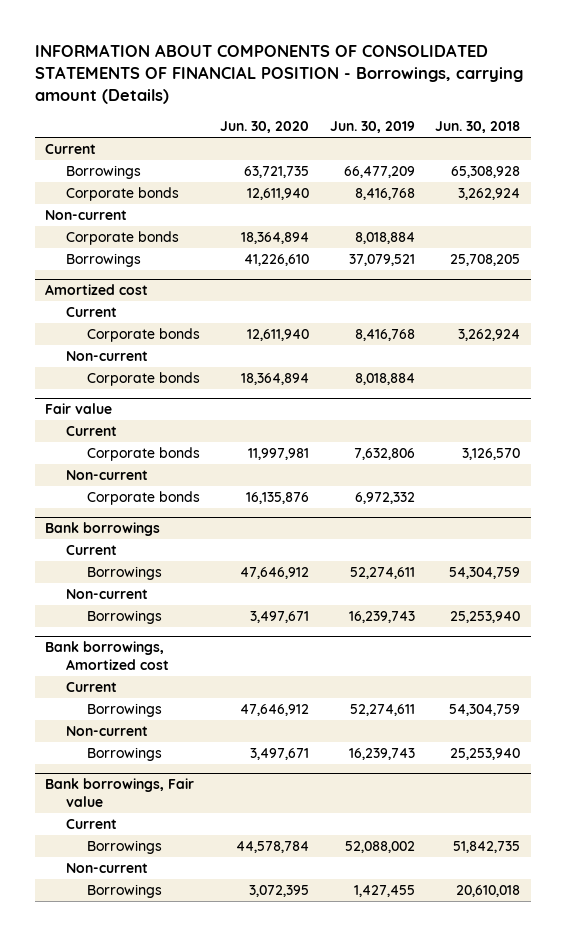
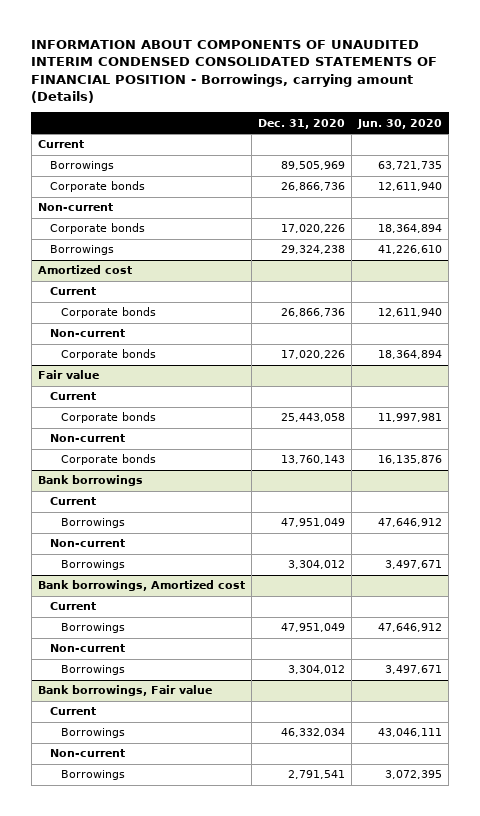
- INFORMATION ABOUT COMPONENTS OF CONSOLIDATED STATEMENTS OF FINANCIAL POSITION - Borrowings, carrying amount (Details)
+ INFORMATION ABOUT COMPONENTS OF UNAUDITED INTERIM CONDENSED CONSOLIDATED STATEMENTS OF FINANCIAL POSITION - Borrowings, carrying amount (Details)
- | Jun. 30, 2020 | Jun. 30, 2019 | Jun. 30, 2018
+ | Dec. 31, 2020 | Jun. 30, 2020
@ Bank borrowings, Fair value
- Borrowings | 44,578,784 | 52,088,002 | 51,842,735
+ Borrowings | 46,332,034 | 43,046,111

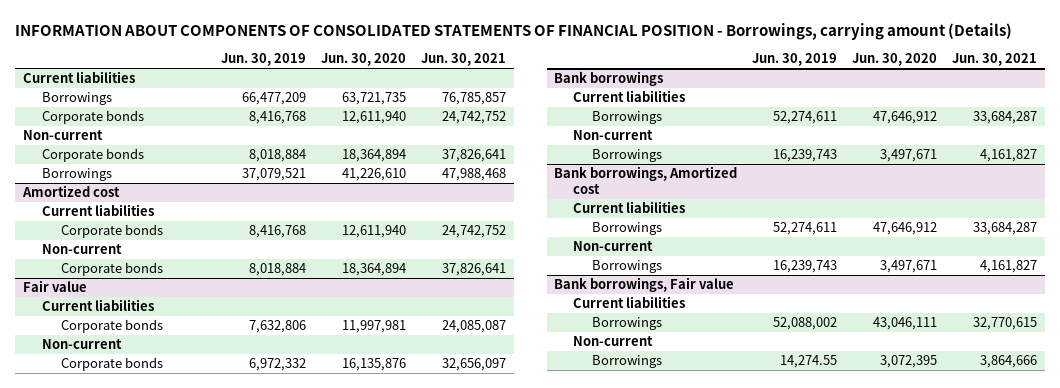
- INFORMATION ABOUT COMPONENTS OF UNAUDITED INTERIM CONDENSED CONSOLIDATED STATEMENTS OF FINANCIAL POSITION - Borrowings, carrying amount (Details)
+ INFORMATION ABOUT COMPONENTS OF CONSOLIDATED STATEMENTS OF FINANCIAL POSITION - Borrowings, carrying amount (Details)
- | Dec. 31, 2020 | Jun. 30, 2020
+ | Jun. 30, 2019 | Jun. 30, 2020 | Jun. 30, 2021
- Current
+ Current liabilities
@ Amortized cost
- Current
+ Current liabilities
@ Fair value
- Current
+ Current liabilities
@ Bank borrowings
- Current
+ Current liabilities
@ Bank borrowings, Amortized cost
- Current
+ Current liabilities
@ Bank borrowings, Fair value
- Current
+ Current liabilities

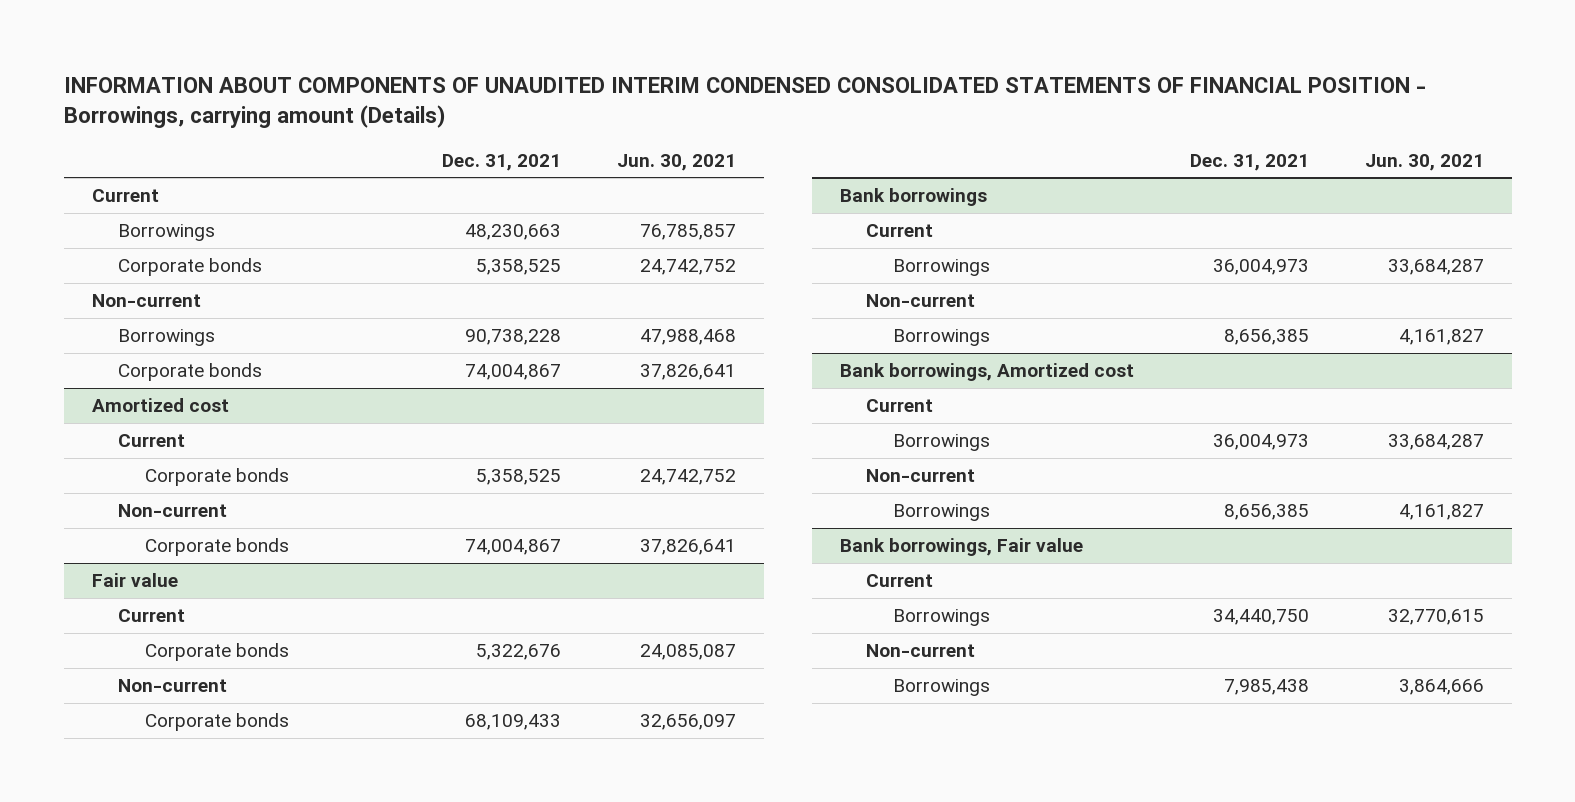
- INFORMATION ABOUT COMPONENTS OF CONSOLIDATED STATEMENTS OF FINANCIAL POSITION - Borrowings, carrying amount (Details)
+ INFORMATION ABOUT COMPONENTS OF UNAUDITED INTERIM CONDENSED CONSOLIDATED STATEMENTS OF FINANCIAL POSITION - Borrowings, carrying amount (Details)
- | Jun. 30, 2019 | Jun. 30, 2020 | Jun. 30, 2021
+ | Dec. 31, 2021 | Jun. 30, 2021
- Current liabilities
+ Current
moved down: Corporate bonds | 74,004,867 | 37,826,641
@ Amortized cost
- Current liabilities
+ Current
@ Fair value
- Current liabilities
+ Current
@ Bank borrowings
- Current liabilities
+ Current
@ Bank borrowings, Amortized cost
- Current liabilities
+ Current
@ Bank borrowings, Fair value
- Current liabilities
+ Current

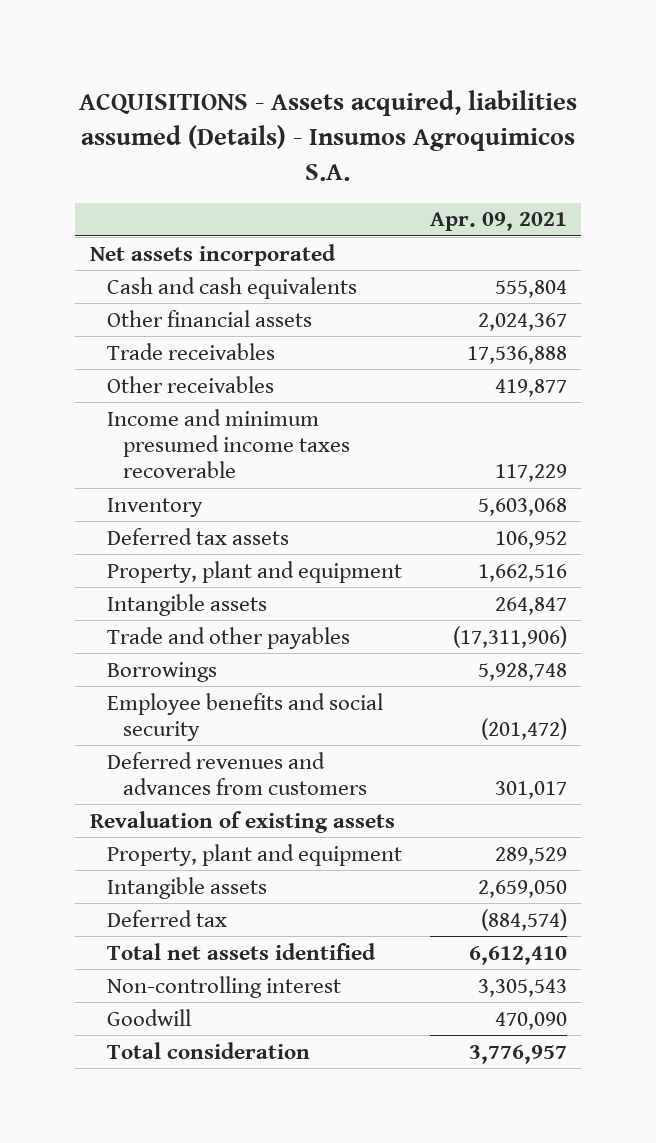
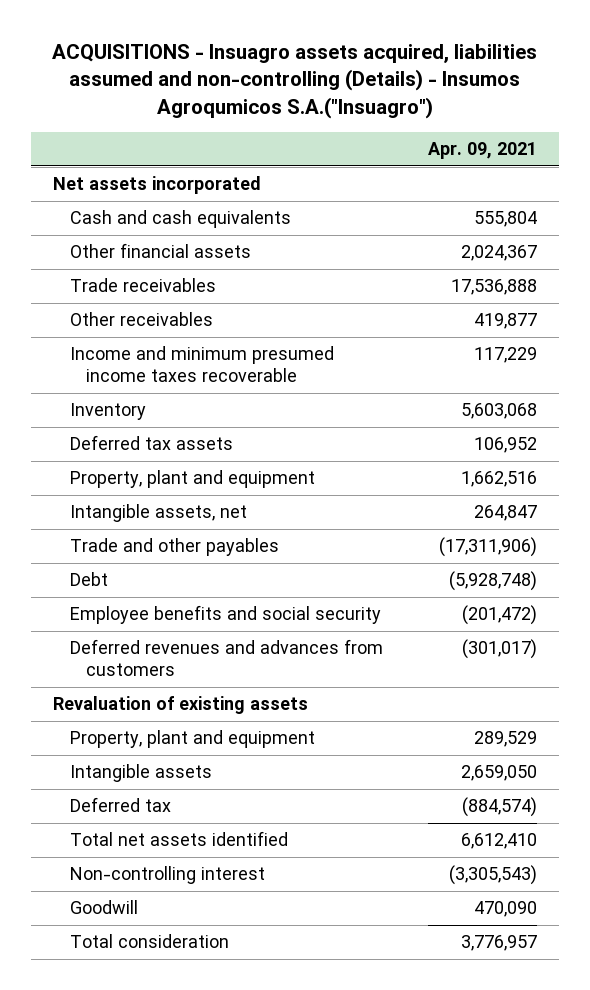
- ACQUISITIONS - Assets acquired, liabilities assumed (Details) - Insumos Agroquimicos S.A.
+ ACQUISITIONS - Insuagro assets acquired, liabilities assumed and non-controlling (Details) - Insumos Agroqumicos S.A.("Insuagro")
- Intangible assets | 264,847
+ Intangible assets, net | 264,847
- Borrowings | 5,928,748
+ Debt | (5,928,748)
- Deferred revenues and advances from customers | 301,017
+ Deferred revenues and advances from customers | (301,017)
- Non-controlling interest | 3,305,543
+ Non-controlling interest | (3,305,543)

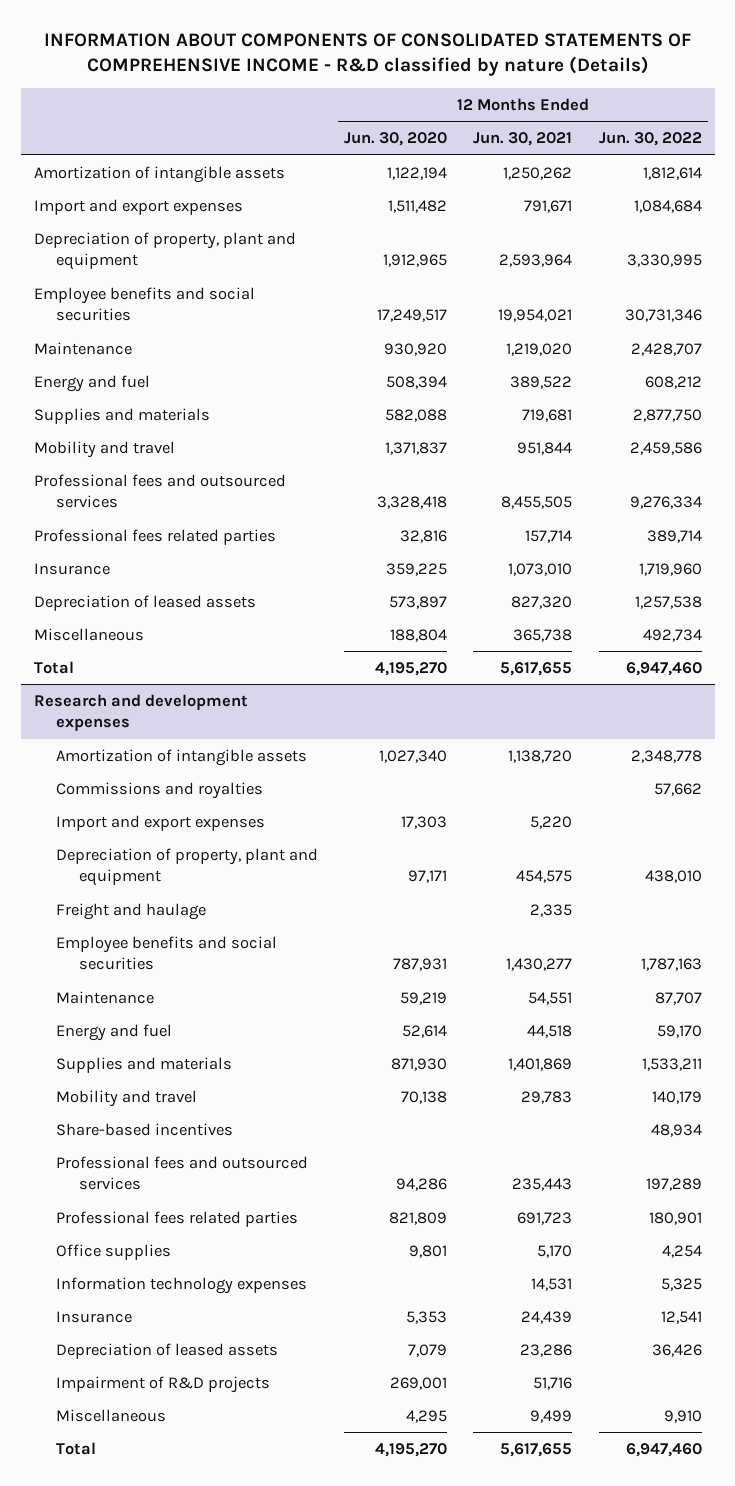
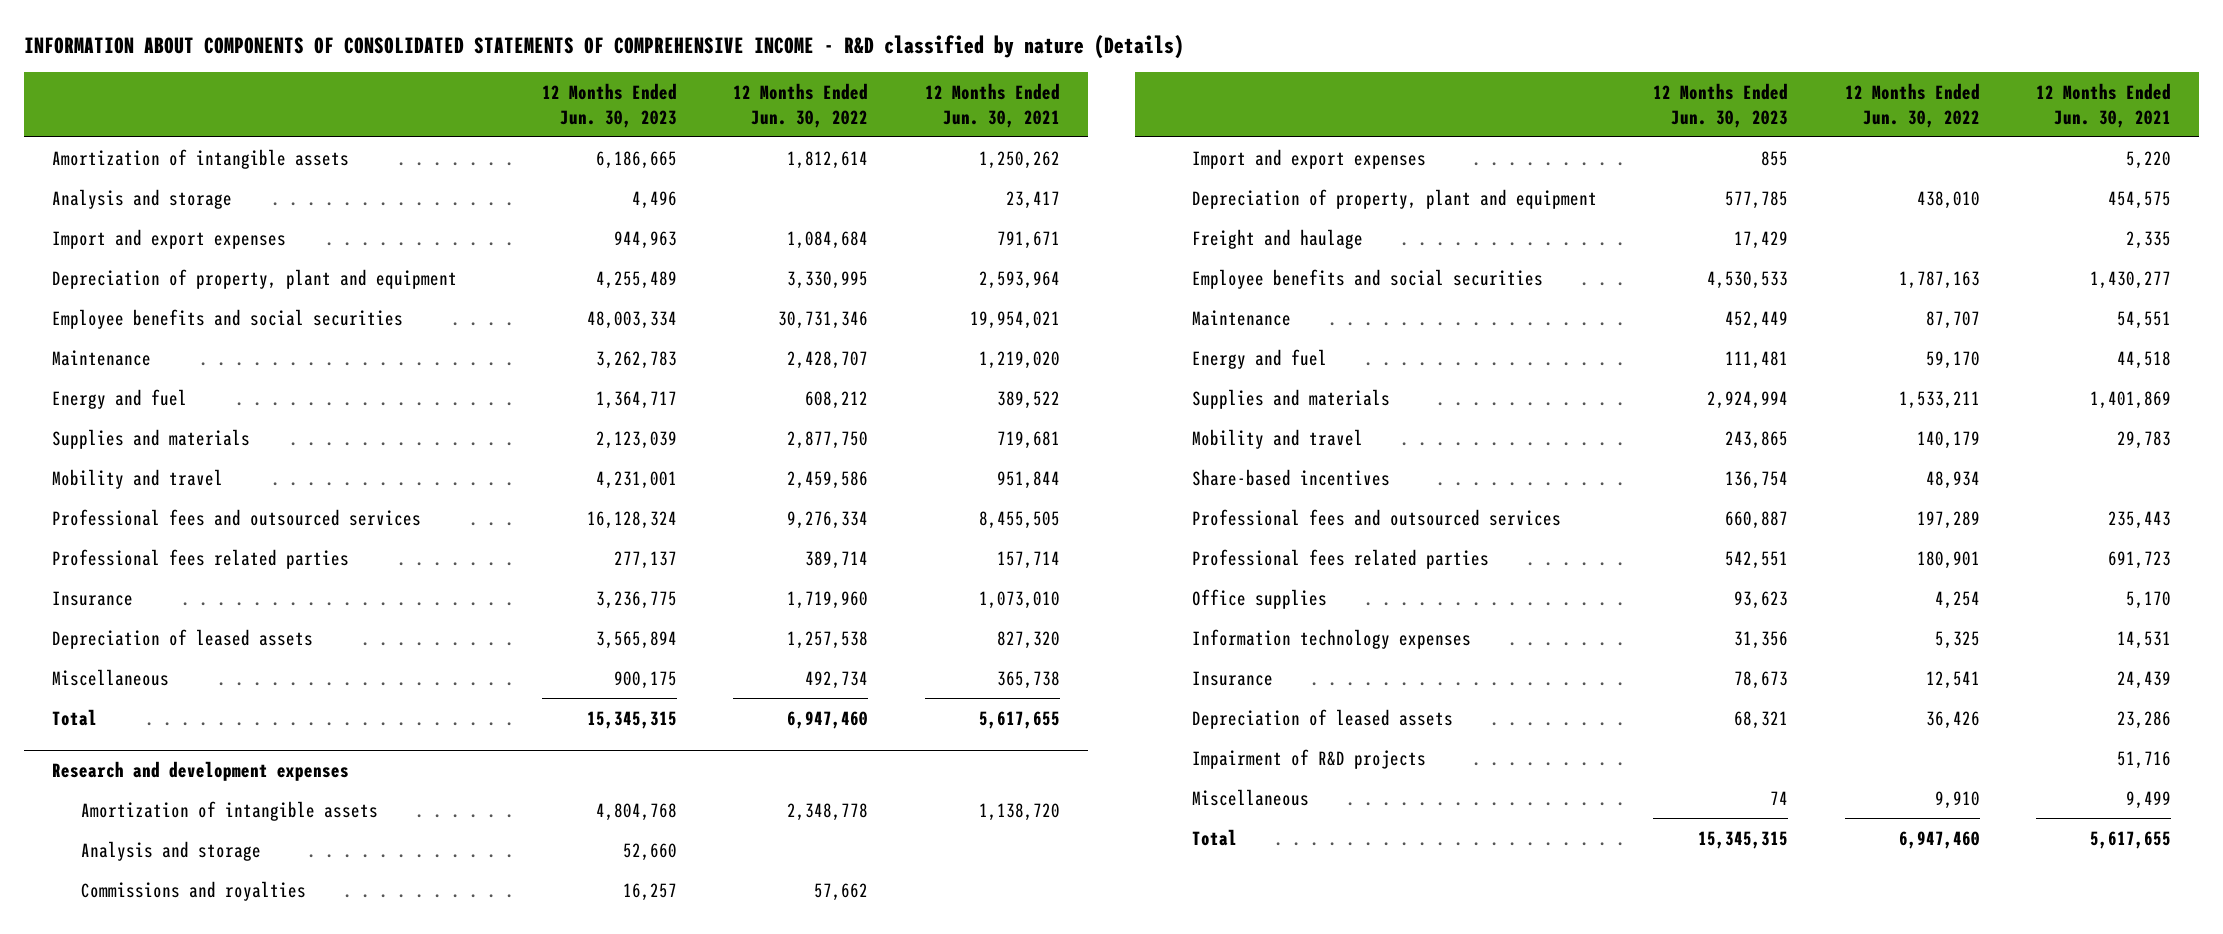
- | 12 Months Ended Jun. 30, 2020 | 12 Months Ended Jun. 30, 2021 | 12 Months Ended Jun. 30, 2022
+ | 12 Months Ended Jun. 30, 2023 | 12 Months Ended Jun. 30, 2022 | 12 Months Ended Jun. 30, 2021
+ Analysis and storage | 4,496 | | 23,417
@ Research and development expenses
+ Analysis and storage | 52,660 | |

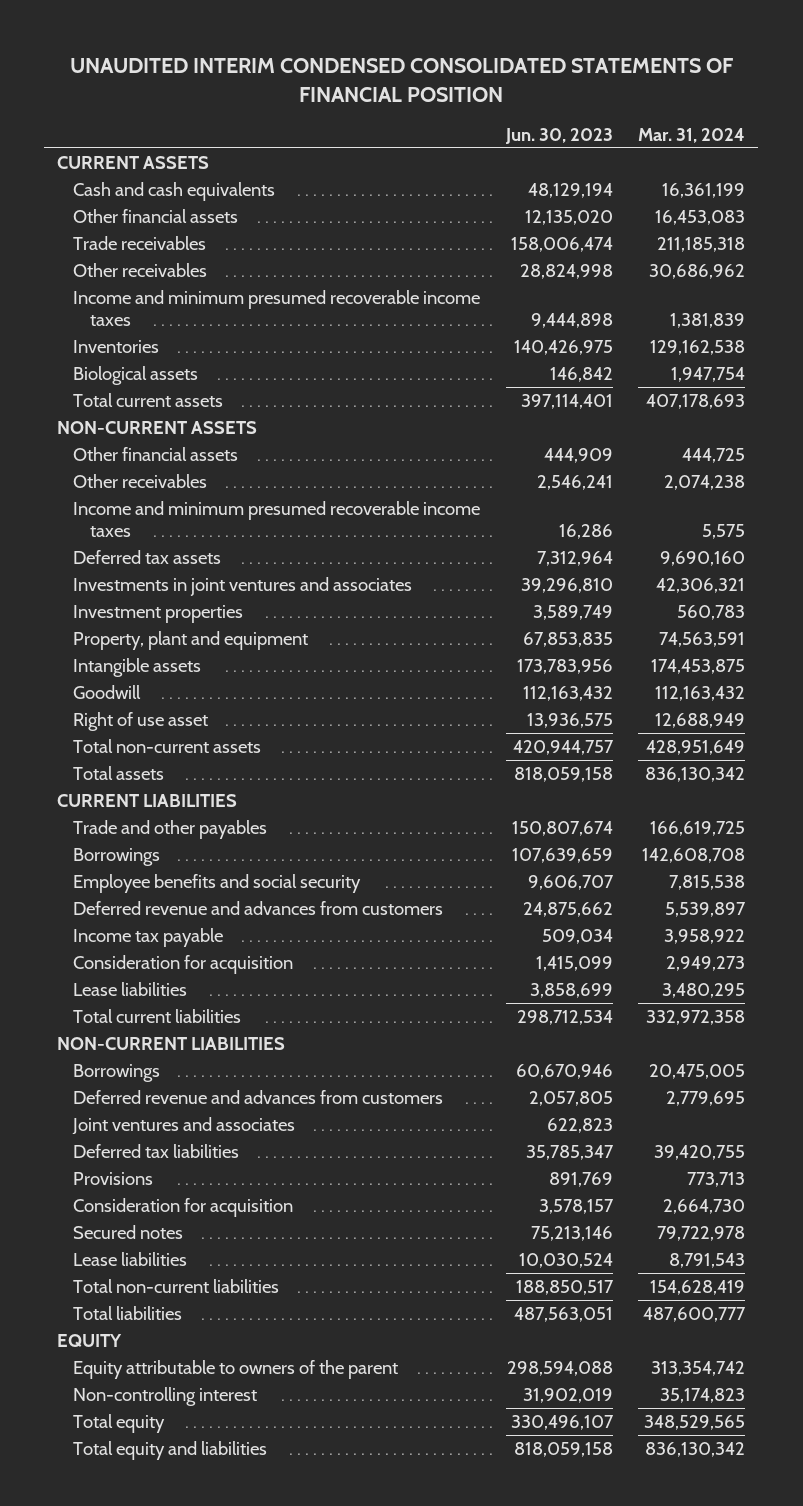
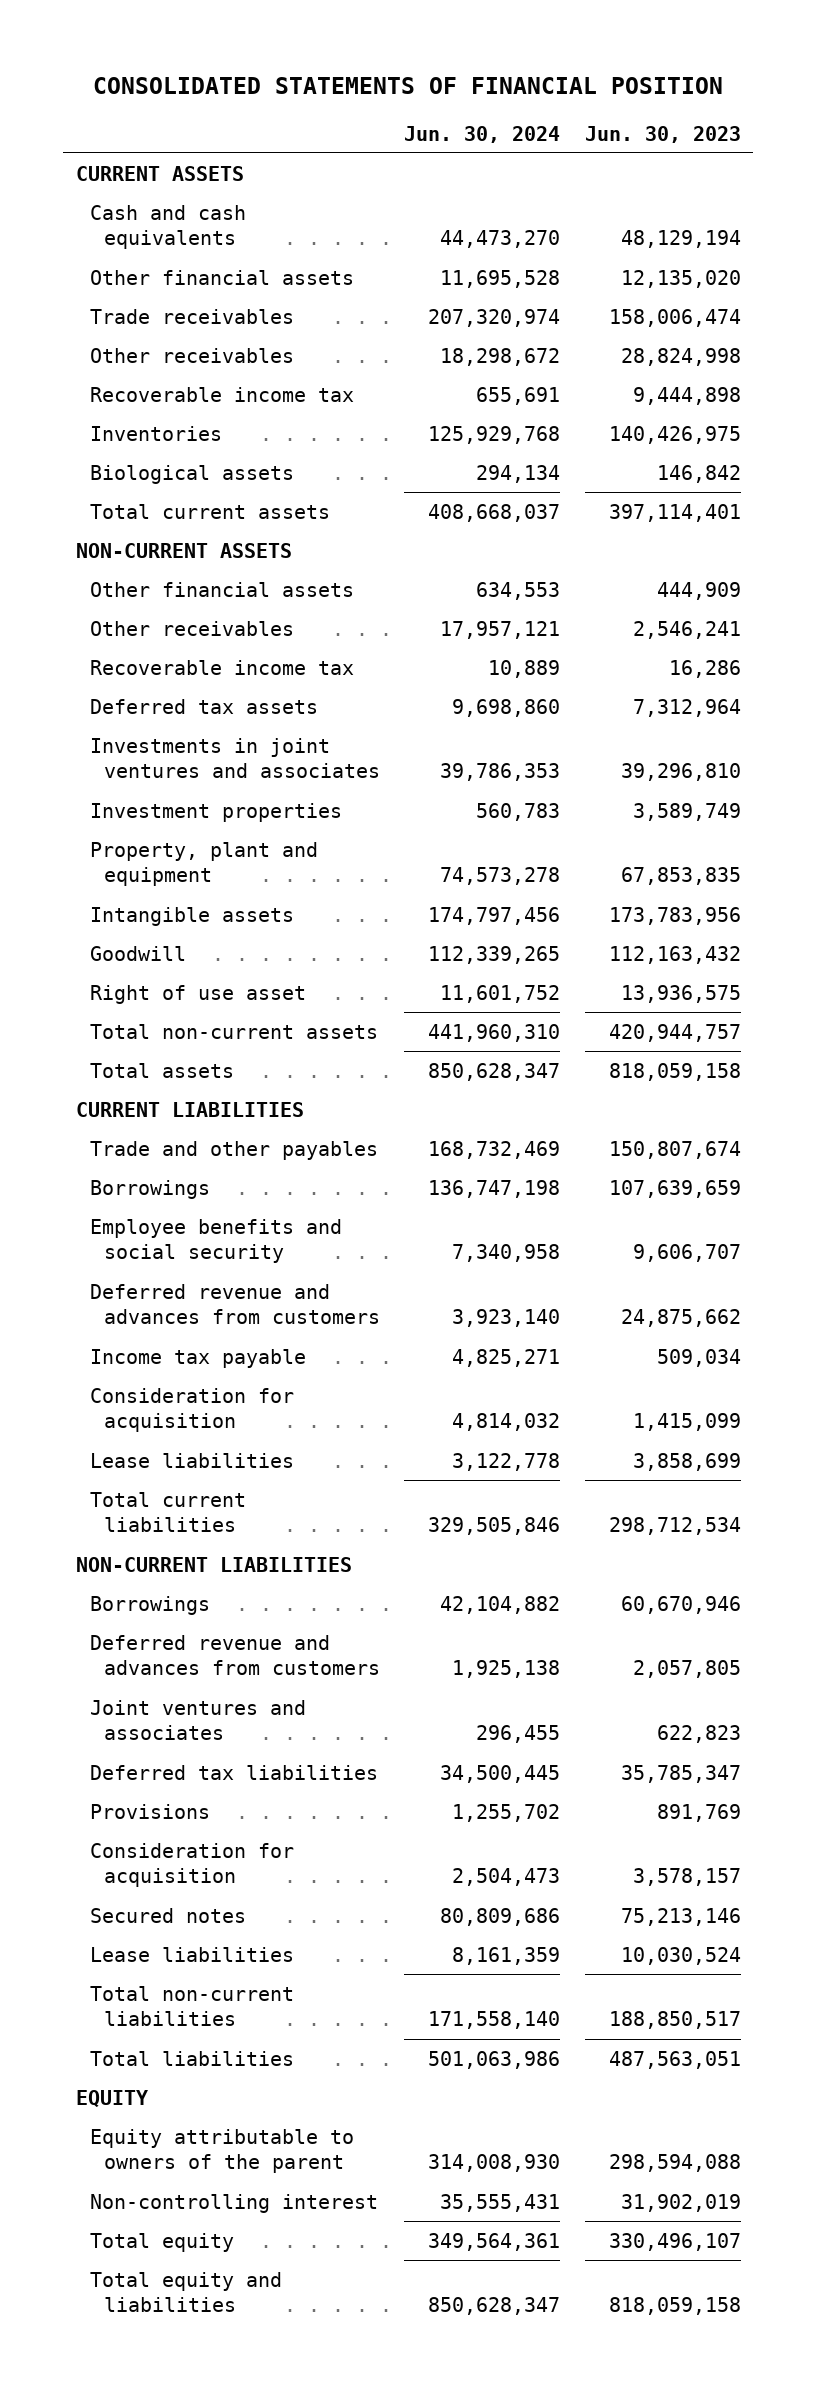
- UNAUDITED INTERIM CONDENSED CONSOLIDATED STATEMENTS OF FINANCIAL POSITION
+ CONSOLIDATED STATEMENTS OF FINANCIAL POSITION
- | Jun. 30, 2023 | Mar. 31, 2024
+ | Jun. 30, 2024 | Jun. 30, 2023
- Income and minimum presumed recoverable income taxes | 9,444,898 | 1,381,839
+ Recoverable income tax | 655,691 | 9,444,898
- Income and minimum presumed recoverable income taxes | 16,286 | 5,575
+ Recoverable income tax | 10,889 | 16,286

